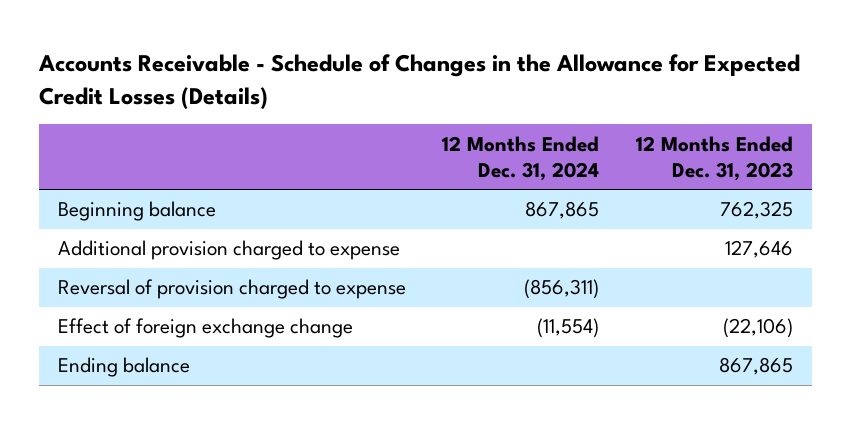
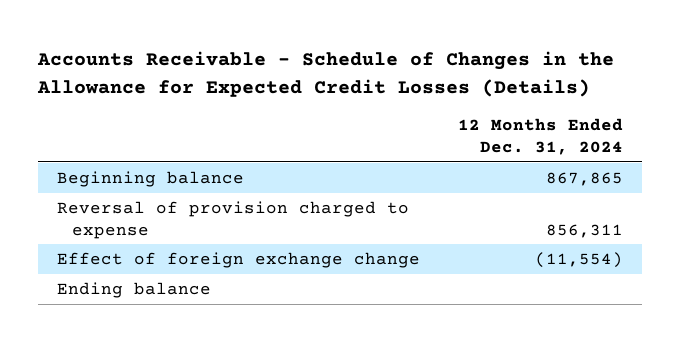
- | 12 Months Ended Dec. 31, 2024 | 12 Months Ended Dec. 31, 2023
+ | 12 Months Ended Dec. 31, 2024
- Additional provision charged to expense | | 127,646
- Reversal of provision charged to expense | (856,311) |
+ Reversal of provision charged to expense | 856,311

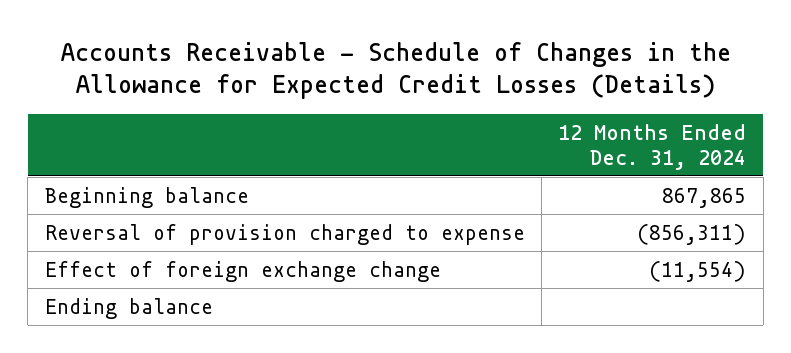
- Reversal of provision charged to expense | 856,311
+ Reversal of provision charged to expense | (856,311)

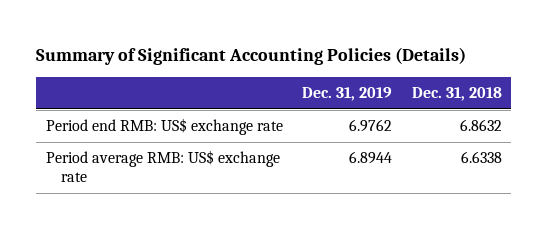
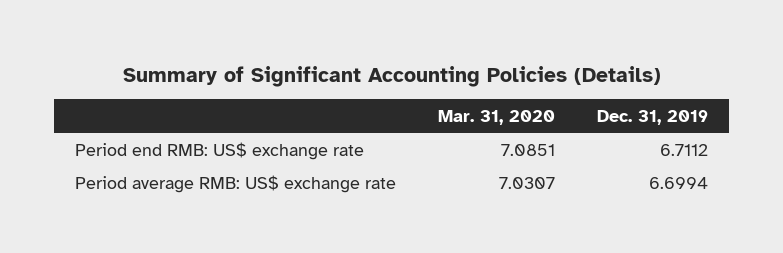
- | Dec. 31, 2019 | Dec. 31, 2018
+ | Mar. 31, 2020 | Dec. 31, 2019
- Period end RMB: US$ exchange rate | 6.9762 | 6.8632
- Period average RMB: US$ exchange rate | 6.8944 | 6.6338
+ Period end RMB: US$ exchange rate | 7.0851 | 6.7112
+ Period average RMB: US$ exchange rate | 7.0307 | 6.6994

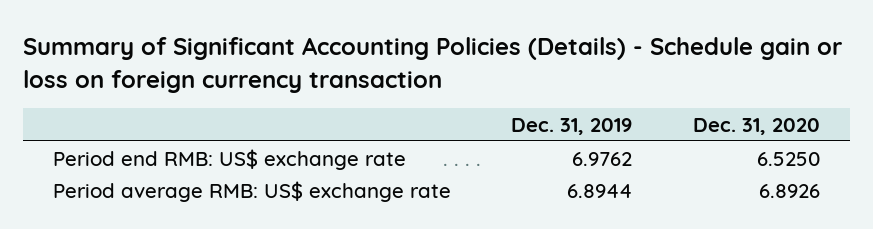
- Summary of Significant Accounting Policies (Details)
+ Summary of Significant Accounting Policies (Details) - Schedule gain or loss on foreign currency transaction
- | Mar. 31, 2020 | Dec. 31, 2019
+ | Dec. 31, 2019 | Dec. 31, 2020
- Period end RMB: US$ exchange rate | 7.0851 | 6.7112
- Period average RMB: US$ exchange rate | 7.0307 | 6.6994
+ Period end RMB: US$ exchange rate | 6.9762 | 6.5250
+ Period average RMB: US$ exchange rate | 6.8944 | 6.8926

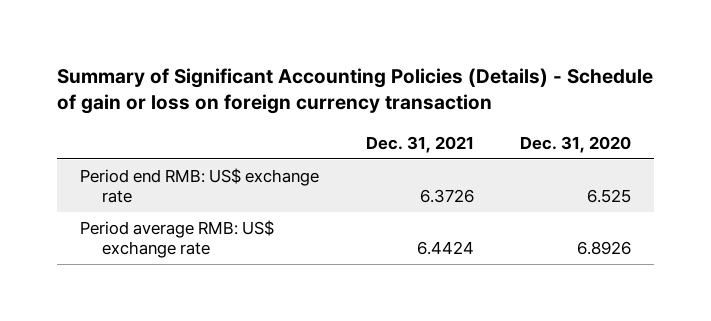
- Summary of Significant Accounting Policies (Details) - Schedule gain or loss on foreign currency transaction
+ Summary of Significant Accounting Policies (Details) - Schedule of gain or loss on foreign currency transaction
- | Dec. 31, 2019 | Dec. 31, 2020
+ | Dec. 31, 2021 | Dec. 31, 2020
- Period end RMB: US$ exchange rate | 6.9762 | 6.5250
+ Period end RMB: US$ exchange rate | 6.3726 | 6.525

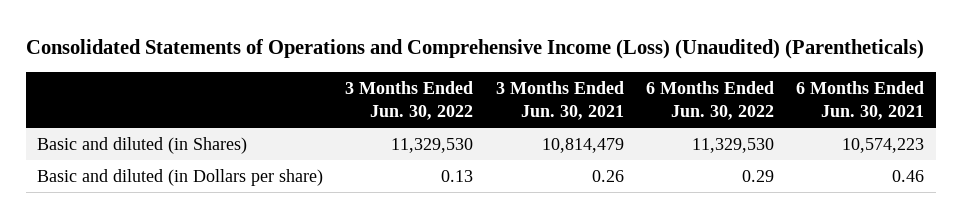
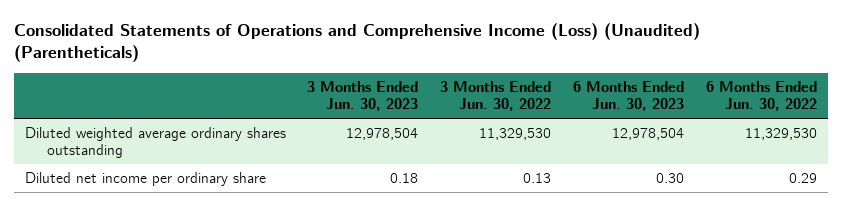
- | 3 Months Ended Jun. 30, 2022 | 3 Months Ended Jun. 30, 2021 | 6 Months Ended Jun. 30, 2022 | 6 Months Ended Jun. 30, 2021
+ | 3 Months Ended Jun. 30, 2023 | 3 Months Ended Jun. 30, 2022 | 6 Months Ended Jun. 30, 2023 | 6 Months Ended Jun. 30, 2022
- Basic and diluted (in Shares) | 11,329,530 | 10,814,479 | 11,329,530 | 10,574,223
- Basic and diluted (in Dollars per share) | 0.13 | 0.26 | 0.29 | 0.46
+ Diluted weighted average ordinary shares outstanding | 12,978,504 | 11,329,530 | 12,978,504 | 11,329,530
+ Diluted net income per ordinary share | 0.18 | 0.13 | 0.30 | 0.29

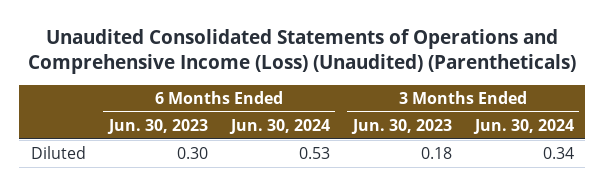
- Consolidated Statements of Operations and Comprehensive Income (Loss) (Unaudited) (Parentheticals)
+ Unaudited Consolidated Statements of Operations and Comprehensive Income (Loss) (Unaudited) (Parentheticals)
- | 3 Months Ended Jun. 30, 2023 | 3 Months Ended Jun. 30, 2022 | 6 Months Ended Jun. 30, 2023 | 6 Months Ended Jun. 30, 2022
+ | 6 Months Ended Jun. 30, 2023 | 6 Months Ended Jun. 30, 2024 | 3 Months Ended Jun. 30, 2023 | 3 Months Ended Jun. 30, 2024
- Diluted weighted average ordinary shares outstanding | 12,978,504 | 11,329,530 | 12,978,504 | 11,329,530
- Diluted net income per ordinary share | 0.18 | 0.13 | 0.30 | 0.29
+ Diluted | 0.30 | 0.53 | 0.18 | 0.34

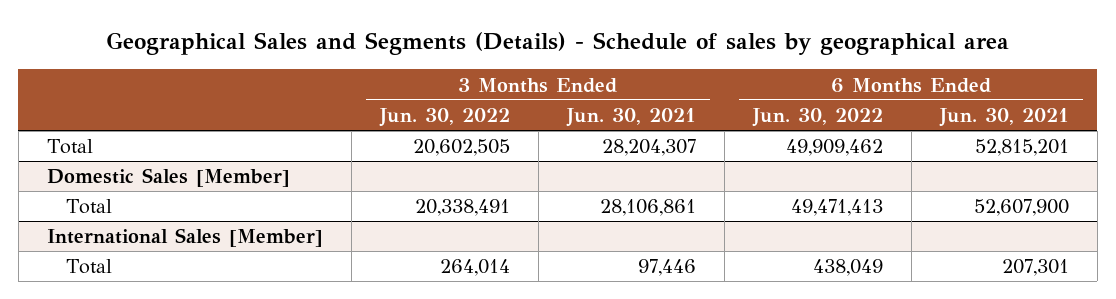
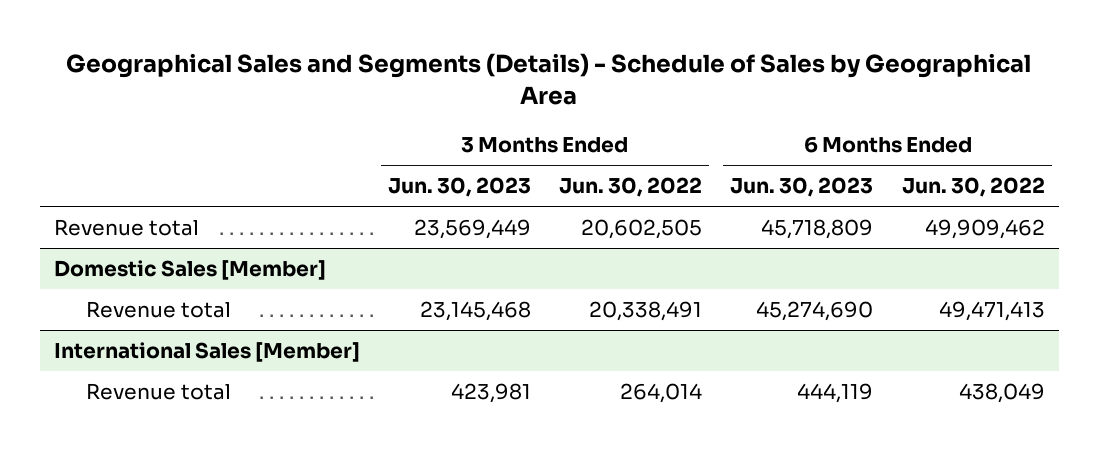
- Geographical Sales and Segments (Details) - Schedule of sales by geographical area
+ Geographical Sales and Segments (Details) - Schedule of Sales by Geographical Area
- | 3 Months Ended Jun. 30, 2022 | 3 Months Ended Jun. 30, 2021 | 6 Months Ended Jun. 30, 2022 | 6 Months Ended Jun. 30, 2021
+ | 3 Months Ended Jun. 30, 2023 | 3 Months Ended Jun. 30, 2022 | 6 Months Ended Jun. 30, 2023 | 6 Months Ended Jun. 30, 2022
- Total | 20,602,505 | 28,204,307 | 49,909,462 | 52,815,201
+ Revenue total | 23,569,449 | 20,602,505 | 45,718,809 | 49,909,462
@ Domestic Sales [Member]
- Total | 20,338,491 | 28,106,861 | 49,471,413 | 52,607,900
+ Revenue total | 23,145,468 | 20,338,491 | 45,274,690 | 49,471,413
@ International Sales [Member]
- Total | 264,014 | 97,446 | 438,049 | 207,301
+ Revenue total | 423,981 | 264,014 | 444,119 | 438,049

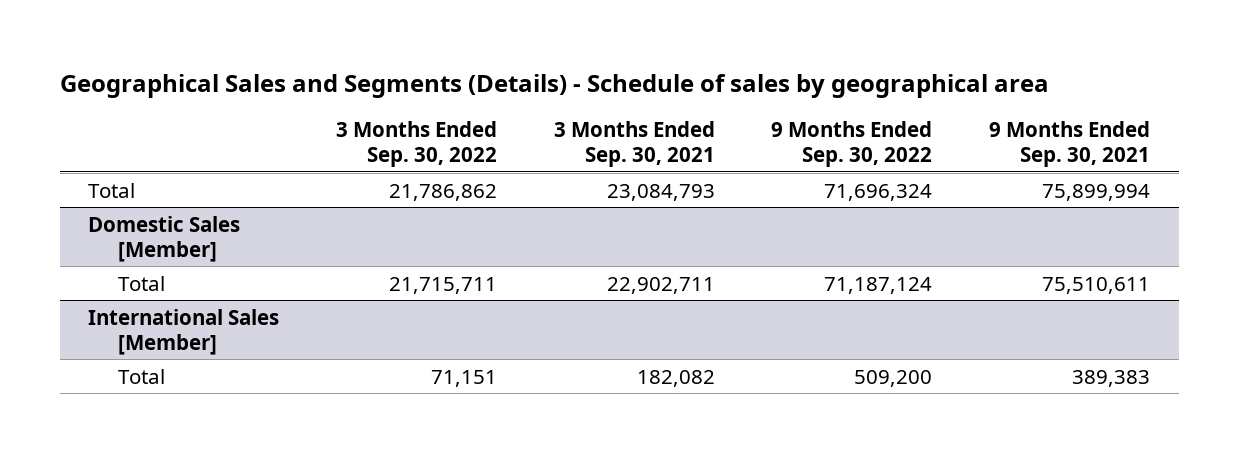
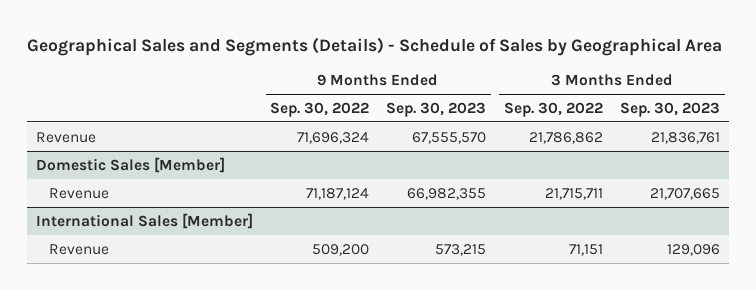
- Geographical Sales and Segments (Details) - Schedule of sales by geographical area
+ Geographical Sales and Segments (Details) - Schedule of Sales by Geographical Area
- | 3 Months Ended Sep. 30, 2022 | 3 Months Ended Sep. 30, 2021 | 9 Months Ended Sep. 30, 2022 | 9 Months Ended Sep. 30, 2021
+ | 9 Months Ended Sep. 30, 2022 | 9 Months Ended Sep. 30, 2023 | 3 Months Ended Sep. 30, 2022 | 3 Months Ended Sep. 30, 2023
- Total | 21,786,862 | 23,084,793 | 71,696,324 | 75,899,994
+ Revenue | 71,696,324 | 67,555,570 | 21,786,862 | 21,836,761
@ Domestic Sales [Member]
- Total | 21,715,711 | 22,902,711 | 71,187,124 | 75,510,611
+ Revenue | 71,187,124 | 66,982,355 | 21,715,711 | 21,707,665
@ International Sales [Member]
- Total | 71,151 | 182,082 | 509,200 | 389,383
+ Revenue | 509,200 | 573,215 | 71,151 | 129,096

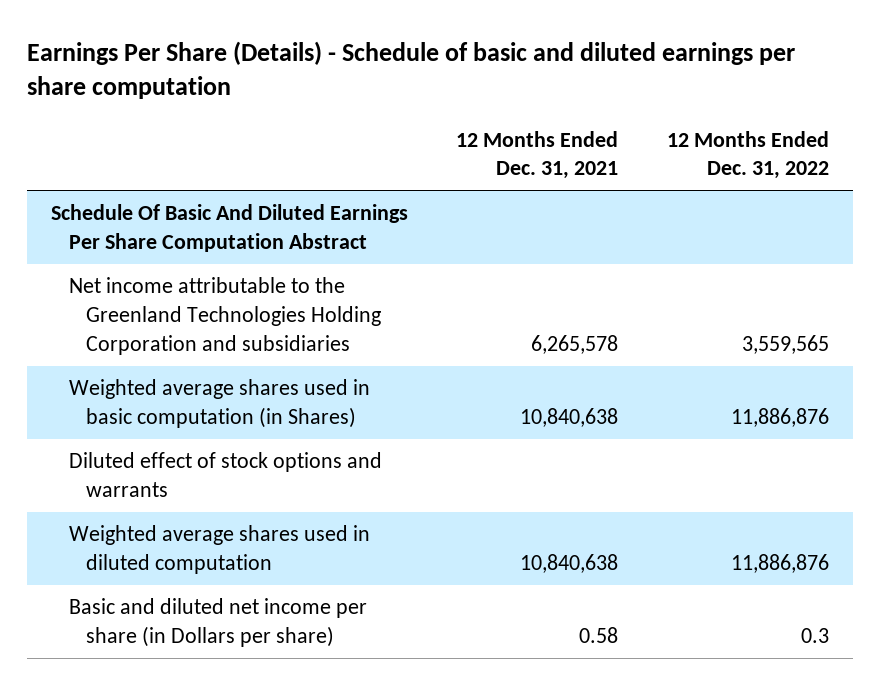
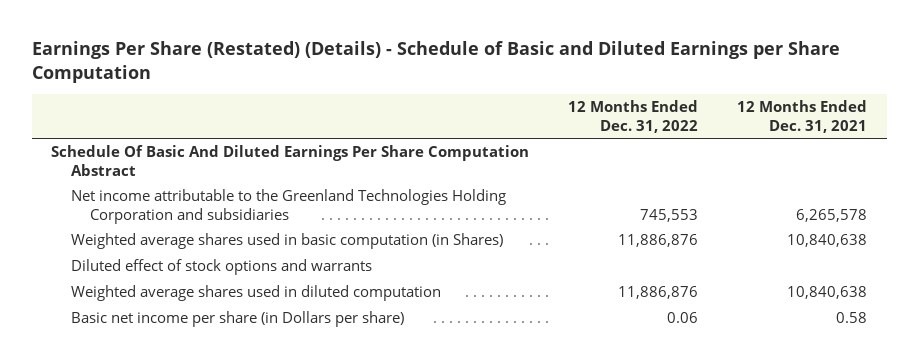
- Earnings Per Share (Details) - Schedule of basic and diluted earnings per share computation
+ Earnings Per Share (Restated) (Details) - Schedule of Basic and Diluted Earnings per Share Computation
- | 12 Months Ended Dec. 31, 2021 | 12 Months Ended Dec. 31, 2022
+ | 12 Months Ended Dec. 31, 2022 | 12 Months Ended Dec. 31, 2021
- Net income attributable to the Greenland Technologies Holding Corporation and subsidiaries | 6,265,578 | 3,559,565
+ Net income attributable to the Greenland Technologies Holding Corporation and subsidiaries | 745,553 | 6,265,578
- Basic and diluted net income per share (in Dollars per share) | 0.58 | 0.3
+ Basic net income per share (in Dollars per share) | 0.06 | 0.58

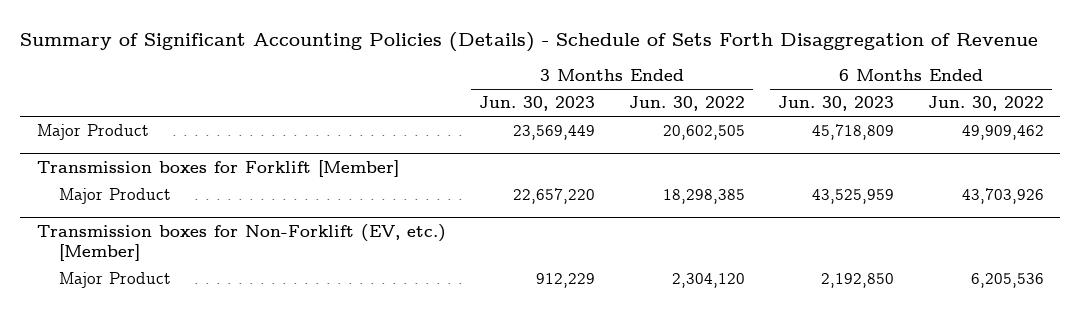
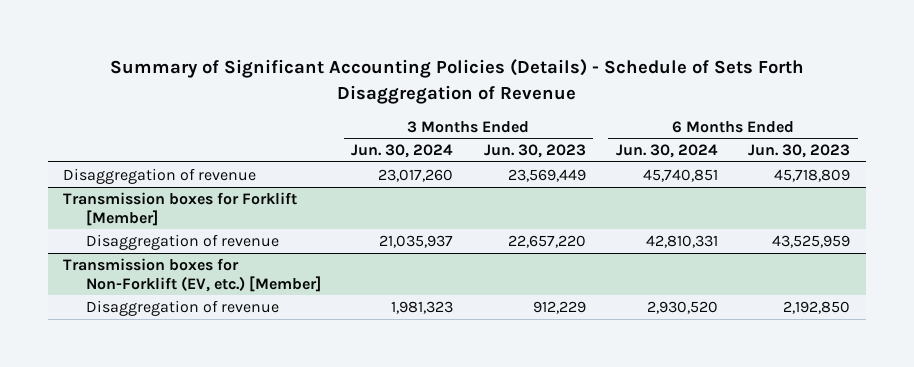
- | 3 Months Ended Jun. 30, 2023 | 3 Months Ended Jun. 30, 2022 | 6 Months Ended Jun. 30, 2023 | 6 Months Ended Jun. 30, 2022
+ | 3 Months Ended Jun. 30, 2024 | 3 Months Ended Jun. 30, 2023 | 6 Months Ended Jun. 30, 2024 | 6 Months Ended Jun. 30, 2023
- Major Product | 23,569,449 | 20,602,505 | 45,718,809 | 49,909,462
+ Disaggregation of revenue | 23,017,260 | 23,569,449 | 45,740,851 | 45,718,809
@ Transmission boxes for Forklift [Member]
- Major Product | 22,657,220 | 18,298,385 | 43,525,959 | 43,703,926
+ Disaggregation of revenue | 21,035,937 | 22,657,220 | 42,810,331 | 43,525,959
@ Transmission boxes for Non-Forklift (EV, etc.) [Member]
- Major Product | 912,229 | 2,304,120 | 2,192,850 | 6,205,536
+ Disaggregation of revenue | 1,981,323 | 912,229 | 2,930,520 | 2,192,850

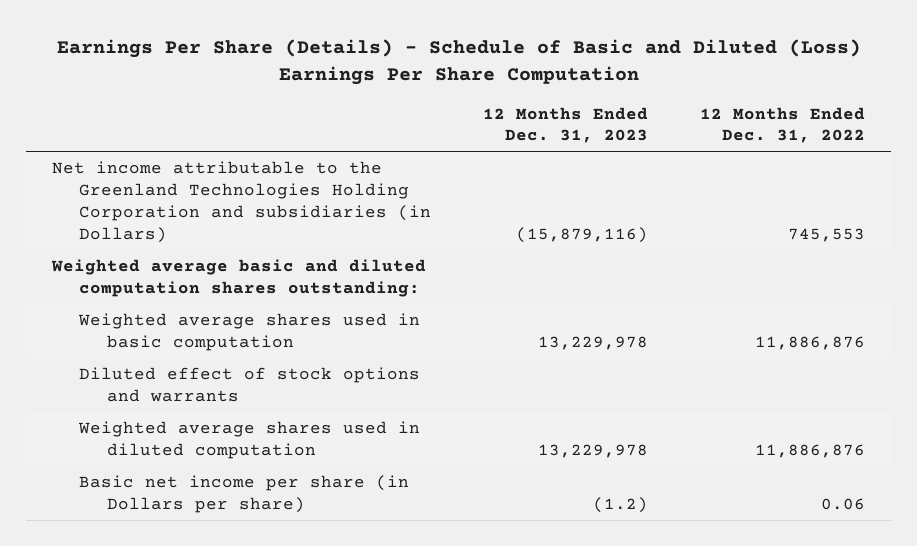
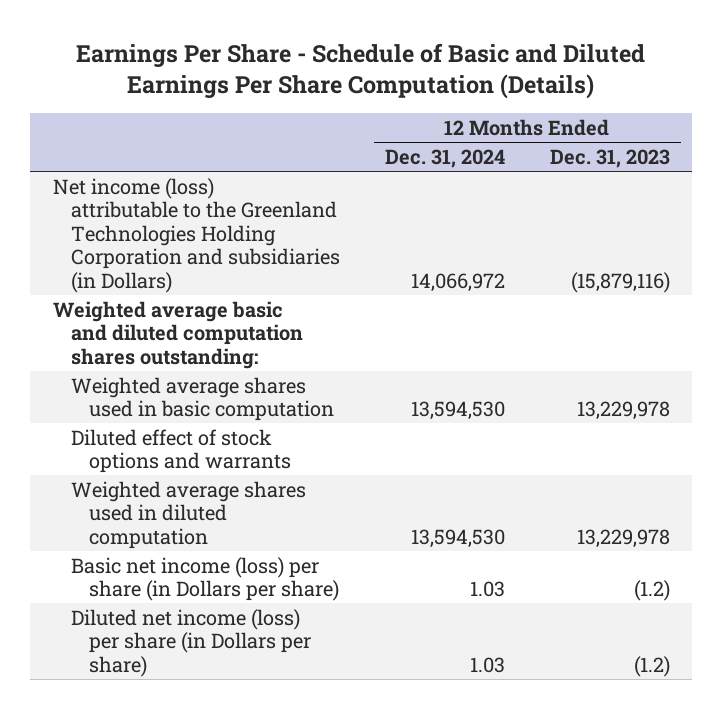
- Earnings Per Share (Details) - Schedule of Basic and Diluted (Loss) Earnings Per Share Computation
+ Earnings Per Share - Schedule of Basic and Diluted Earnings Per Share Computation (Details)
- | 12 Months Ended Dec. 31, 2023 | 12 Months Ended Dec. 31, 2022
+ | 12 Months Ended Dec. 31, 2024 | 12 Months Ended Dec. 31, 2023
- Net income attributable to the Greenland Technologies Holding Corporation and subsidiaries (in Dollars) | (15,879,116) | 745,553
+ Net income (loss) attributable to the Greenland Technologies Holding Corporation and subsidiaries (in Dollars) | 14,066,972 | (15,879,116)
- Basic net income per share (in Dollars per share) | (1.2) | 0.06
+ Basic net income (loss) per share (in Dollars per share) | 1.03 | (1.2)
+ Diluted net income (loss) per share (in Dollars per share) | 1.03 | (1.2)

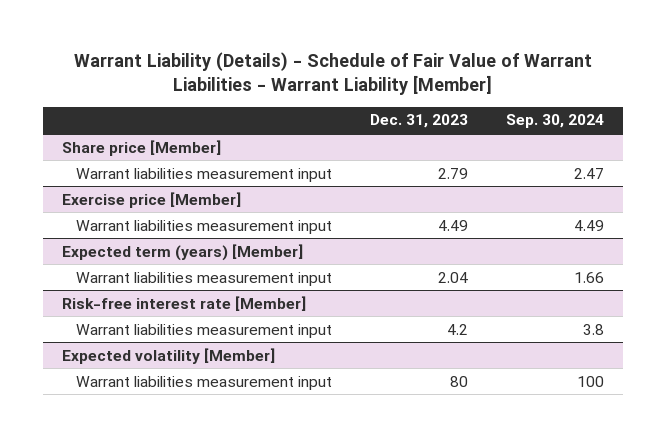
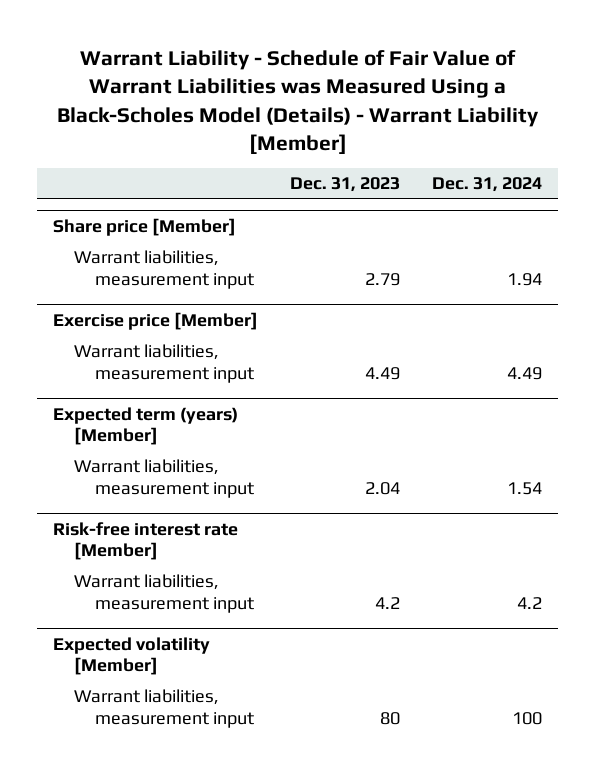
- Warrant Liability (Details) - Schedule of Fair Value of Warrant Liabilities - Warrant Liability [Member]
+ Warrant Liability - Schedule of Fair Value of Warrant Liabilities was Measured Using a Black-Scholes Model (Details) - Warrant Liability [Member]
- | Dec. 31, 2023 | Sep. 30, 2024
+ | Dec. 31, 2023 | Dec. 31, 2024
@ Share price [Member]
- Warrant liabilities measurement input | 2.79 | 2.47
+ Warrant liabilities, measurement input | 2.79 | 1.94
@ Exercise price [Member]
- Warrant liabilities measurement input | 4.49 | 4.49
+ Warrant liabilities, measurement input | 4.49 | 4.49
@ Expected term (years) [Member]
- Warrant liabilities measurement input | 2.04 | 1.66
+ Warrant liabilities, measurement input | 2.04 | 1.54
@ Risk-free interest rate [Member]
- Warrant liabilities measurement input | 4.2 | 3.8
+ Warrant liabilities, measurement input | 4.2 | 4.2
@ Expected volatility [Member]
- Warrant liabilities measurement input | 80 | 100
+ Warrant liabilities, measurement input | 80 | 100

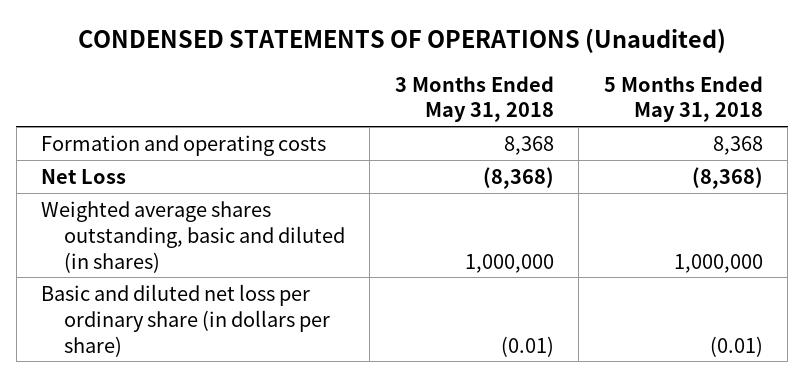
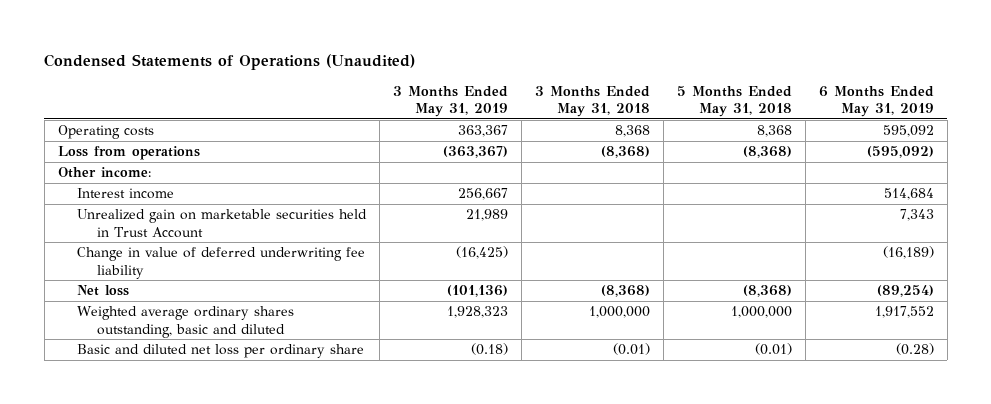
- CONDENSED STATEMENTS OF OPERATIONS (Unaudited)
+ Condensed Statements of Operations (Unaudited)
- | 3 Months Ended May 31, 2018 | 5 Months Ended May 31, 2018
+ | 3 Months Ended May 31, 2019 | 3 Months Ended May 31, 2018 | 5 Months Ended May 31, 2018 | 6 Months Ended May 31, 2019
- Formation and operating costs | 8,368 | 8,368
- Net Loss | (8,368) | (8,368)
- Weighted average shares outstanding, basic and diluted (in shares) | 1,000,000 | 1,000,000
- Basic and diluted net loss per ordinary share (in dollars per share) | (0.01) | (0.01)
+ Operating costs | 363,367 | 8,368 | 8,368 | 595,092
+ Loss from operations | (363,367) | (8,368) | (8,368) | (595,092)
+ Other income:
+ Interest income | 256,667 | | | 514,684
+ Unrealized gain on marketable securities held in Trust Account | 21,989 | | | 7,343
+ Change in value of deferred underwriting fee liability | (16,425) | | | (16,189)
+ Net loss | (101,136) | (8,368) | (8,368) | (89,254)
+ Weighted average ordinary shares outstanding, basic and diluted | 1,928,323 | 1,000,000 | 1,000,000 | 1,917,552
+ Basic and diluted net loss per ordinary share | (0.18) | (0.01) | (0.01) | (0.28)

